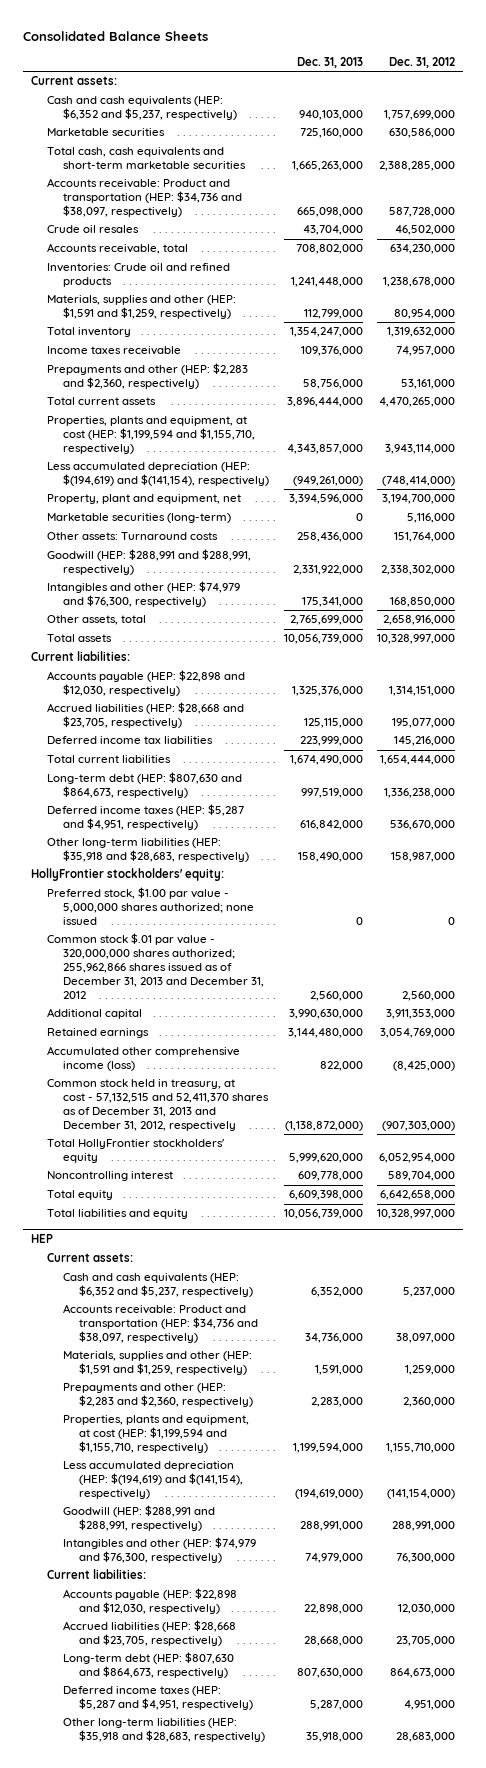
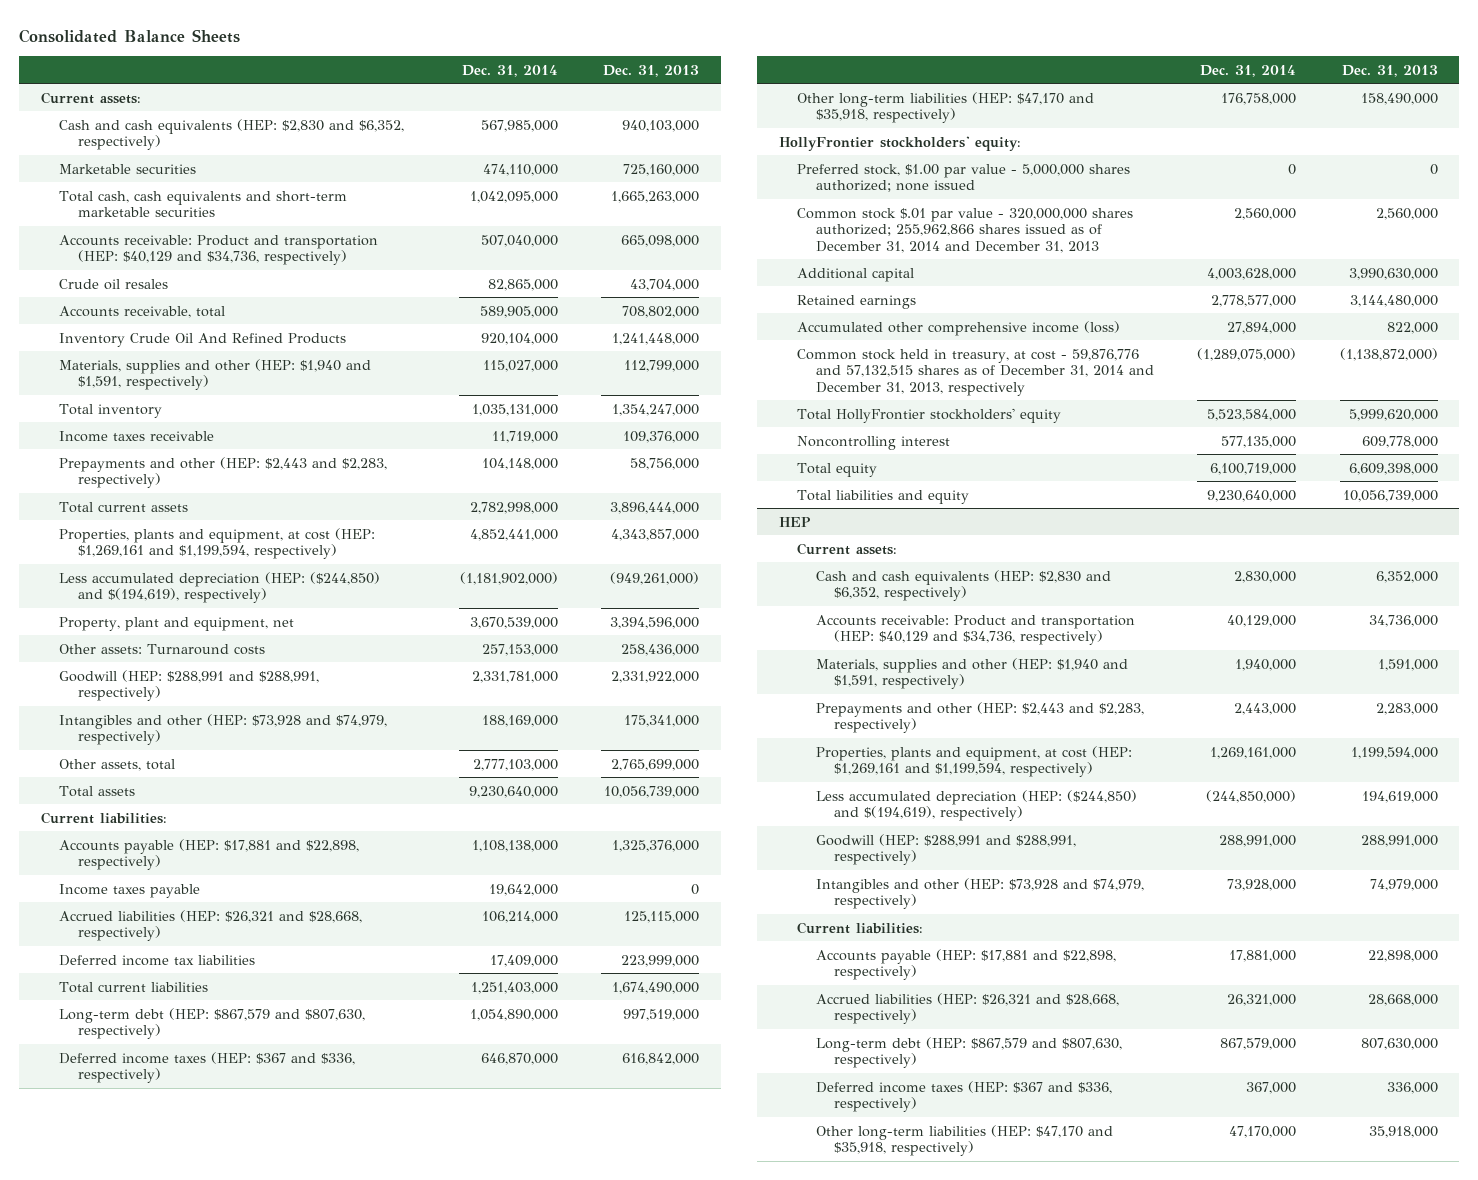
- | Dec. 31, 2013 | Dec. 31, 2012
+ | Dec. 31, 2014 | Dec. 31, 2013
- Cash and cash equivalents (HEP: $6,352 and $5,237, respectively) | 940,103,000 | 1,757,699,000
+ Cash and cash equivalents (HEP: $2,830 and $6,352, respectively) | 567,985,000 | 940,103,000
- Accounts receivable: Product and transportation (HEP: $34,736 and $38,097, respectively) | 665,098,000 | 587,728,000
+ Accounts receivable: Product and transportation (HEP: $40,129 and $34,736, respectively) | 507,040,000 | 665,098,000
- Inventories: Crude oil and refined products | 1,241,448,000 | 1,238,678,000
- Materials, supplies and other (HEP: $1,591 and $1,259, respectively) | 112,799,000 | 80,954,000
+ Inventory Crude Oil And Refined Products | 920,104,000 | 1,241,448,000
+ Materials, supplies and other (HEP: $1,940 and $1,591, respectively) | 115,027,000 | 112,799,000
- Prepayments and other (HEP: $2,283 and $2,360, respectively) | 58,756,000 | 53,161,000
+ Prepayments and other (HEP: $2,443 and $2,283, respectively) | 104,148,000 | 58,756,000
- Properties, plants and equipment, at cost (HEP: $1,199,594 and $1,155,710, respectively) | 4,343,857,000 | 3,943,114,000
- Less accumulated depreciation (HEP: $(194,619) and $(141,154), respectively) | (949,261,000) | (748,414,000)
+ Properties, plants and equipment, at cost (HEP: $1,269,161 and $1,199,594, respectively) | 4,852,441,000 | 4,343,857,000
+ Less accumulated depreciation (HEP: ($244,850) and $(194,619), respectively) | (1,181,902,000) | (949,261,000)
- Marketable securities (long-term) | 0 | 5,116,000
- Intangibles and other (HEP: $74,979 and $76,300, respectively) | 175,341,000 | 168,850,000
+ Intangibles and other (HEP: $73,928 and $74,979, respectively) | 188,169,000 | 175,341,000
- Accounts payable (HEP: $22,898 and $12,030, respectively) | 1,325,376,000 | 1,314,151,000
- Accrued liabilities (HEP: $28,668 and $23,705, respectively) | 125,115,000 | 195,077,000
+ Accounts payable (HEP: $17,881 and $22,898, respectively) | 1,108,138,000 | 1,325,376,000
+ Income taxes payable | 19,642,000 | 0
+ Accrued liabilities (HEP: $26,321 and $28,668, respectively) | 106,214,000 | 125,115,000
- Long-term debt (HEP: $807,630 and $864,673, respectively) | 997,519,000 | 1,336,238,000
- Deferred income taxes (HEP: $5,287 and $4,951, respectively) | 616,842,000 | 536,670,000
- Other long-term liabilities (HEP: $35,918 and $28,683, respectively) | 158,490,000 | 158,987,000
+ Long-term debt (HEP: $867,579 and $807,630, respectively) | 1,054,890,000 | 997,519,000
+ Deferred income taxes (HEP: $367 and $336, respectively) | 646,870,000 | 616,842,000
+ Other long-term liabilities (HEP: $47,170 and $35,918, respectively) | 176,758,000 | 158,490,000
- Common stock $.01 par value - 320,000,000 shares authorized; 255,962,866 shares issued as of December 31, 2013 and December 31, 2012 | 2,560,000 | 2,560,000
+ Common stock $.01 par value - 320,000,000 shares authorized; 255,962,866 shares issued as of December 31, 2014 and December 31, 2013 | 2,560,000 | 2,560,000
- Common stock held in treasury, at cost - 57,132,515 and 52,411,370 shares as of December 31, 2013 and December 31, 2012, respectively | (1,138,872,000) | (907,303,000)
+ Common stock held in treasury, at cost - 59,876,776 and 57,132,515 shares as of December 31, 2014 and December 31, 2013, respectively | (1,289,075,000) | (1,138,872,000)
@ HEP
- Cash and cash equivalents (HEP: $6,352 and $5,237, respectively) | 6,352,000 | 5,237,000
- Accounts receivable: Product and transportation (HEP: $34,736 and $38,097, respectively) | 34,736,000 | 38,097,000
- Materials, supplies and other (HEP: $1,591 and $1,259, respectively) | 1,591,000 | 1,259,000
- Prepayments and other (HEP: $2,283 and $2,360, respectively) | 2,283,000 | 2,360,000
- Properties, plants and equipment, at cost (HEP: $1,199,594 and $1,155,710, respectively) | 1,199,594,000 | 1,155,710,000
- Less accumulated depreciation (HEP: $(194,619) and $(141,154), respectively) | (194,619,000) | (141,154,000)
+ Cash and cash equivalents (HEP: $2,830 and $6,352, respectively) | 2,830,000 | 6,352,000
+ Accounts receivable: Product and transportation (HEP: $40,129 and $34,736, respectively) | 40,129,000 | 34,736,000
+ Materials, supplies and other (HEP: $1,940 and $1,591, respectively) | 1,940,000 | 1,591,000
+ Prepayments and other (HEP: $2,443 and $2,283, respectively) | 2,443,000 | 2,283,000
+ Properties, plants and equipment, at cost (HEP: $1,269,161 and $1,199,594, respectively) | 1,269,161,000 | 1,199,594,000
+ Less accumulated depreciation (HEP: ($244,850) and $(194,619), respectively) | (244,850,000) | 194,619,000
- Intangibles and other (HEP: $74,979 and $76,300, respectively) | 74,979,000 | 76,300,000
+ Intangibles and other (HEP: $73,928 and $74,979, respectively) | 73,928,000 | 74,979,000
- Accounts payable (HEP: $22,898 and $12,030, respectively) | 22,898,000 | 12,030,000
- Accrued liabilities (HEP: $28,668 and $23,705, respectively) | 28,668,000 | 23,705,000
- Long-term debt (HEP: $807,630 and $864,673, respectively) | 807,630,000 | 864,673,000
- Deferred income taxes (HEP: $5,287 and $4,951, respectively) | 5,287,000 | 4,951,000
- Other long-term liabilities (HEP: $35,918 and $28,683, respectively) | 35,918,000 | 28,683,000
+ Accounts payable (HEP: $17,881 and $22,898, respectively) | 17,881,000 | 22,898,000
+ Accrued liabilities (HEP: $26,321 and $28,668, respectively) | 26,321,000 | 28,668,000
+ Long-term debt (HEP: $867,579 and $807,630, respectively) | 867,579,000 | 807,630,000
+ Deferred income taxes (HEP: $367 and $336, respectively) | 367,000 | 336,000
+ Other long-term liabilities (HEP: $47,170 and $35,918, respectively) | 47,170,000 | 35,918,000

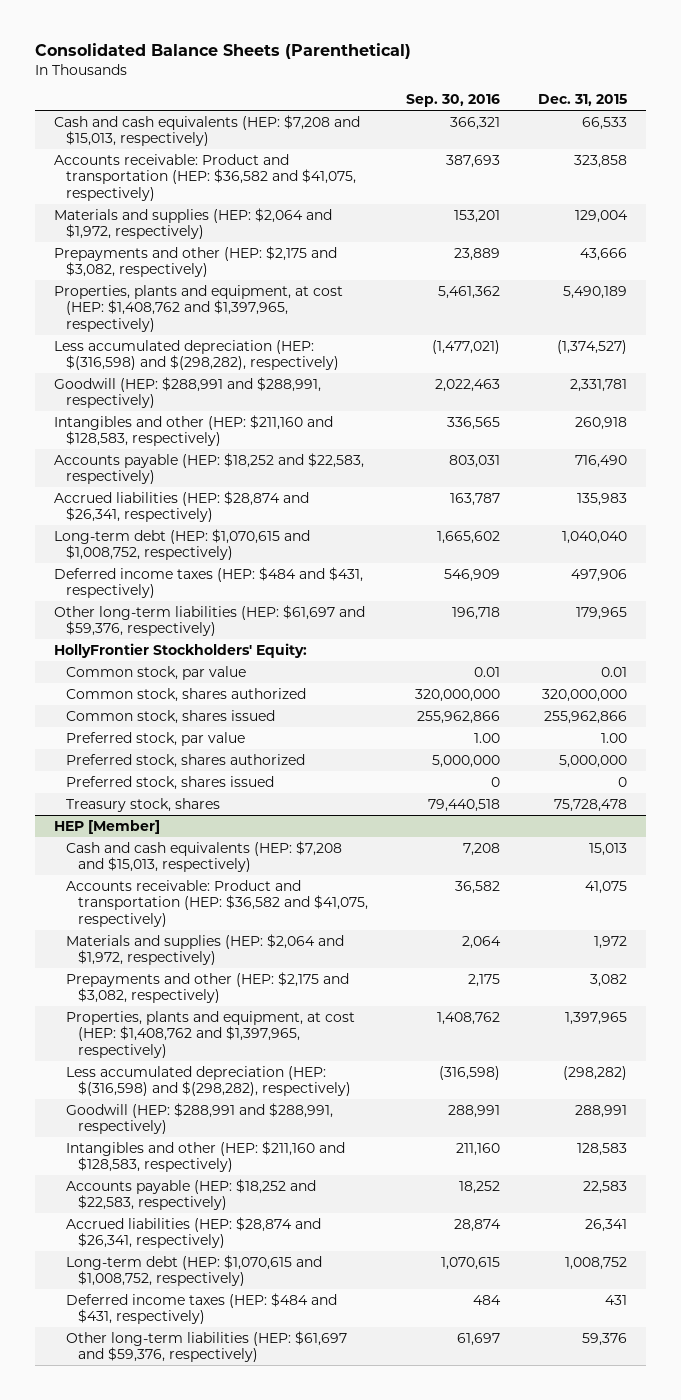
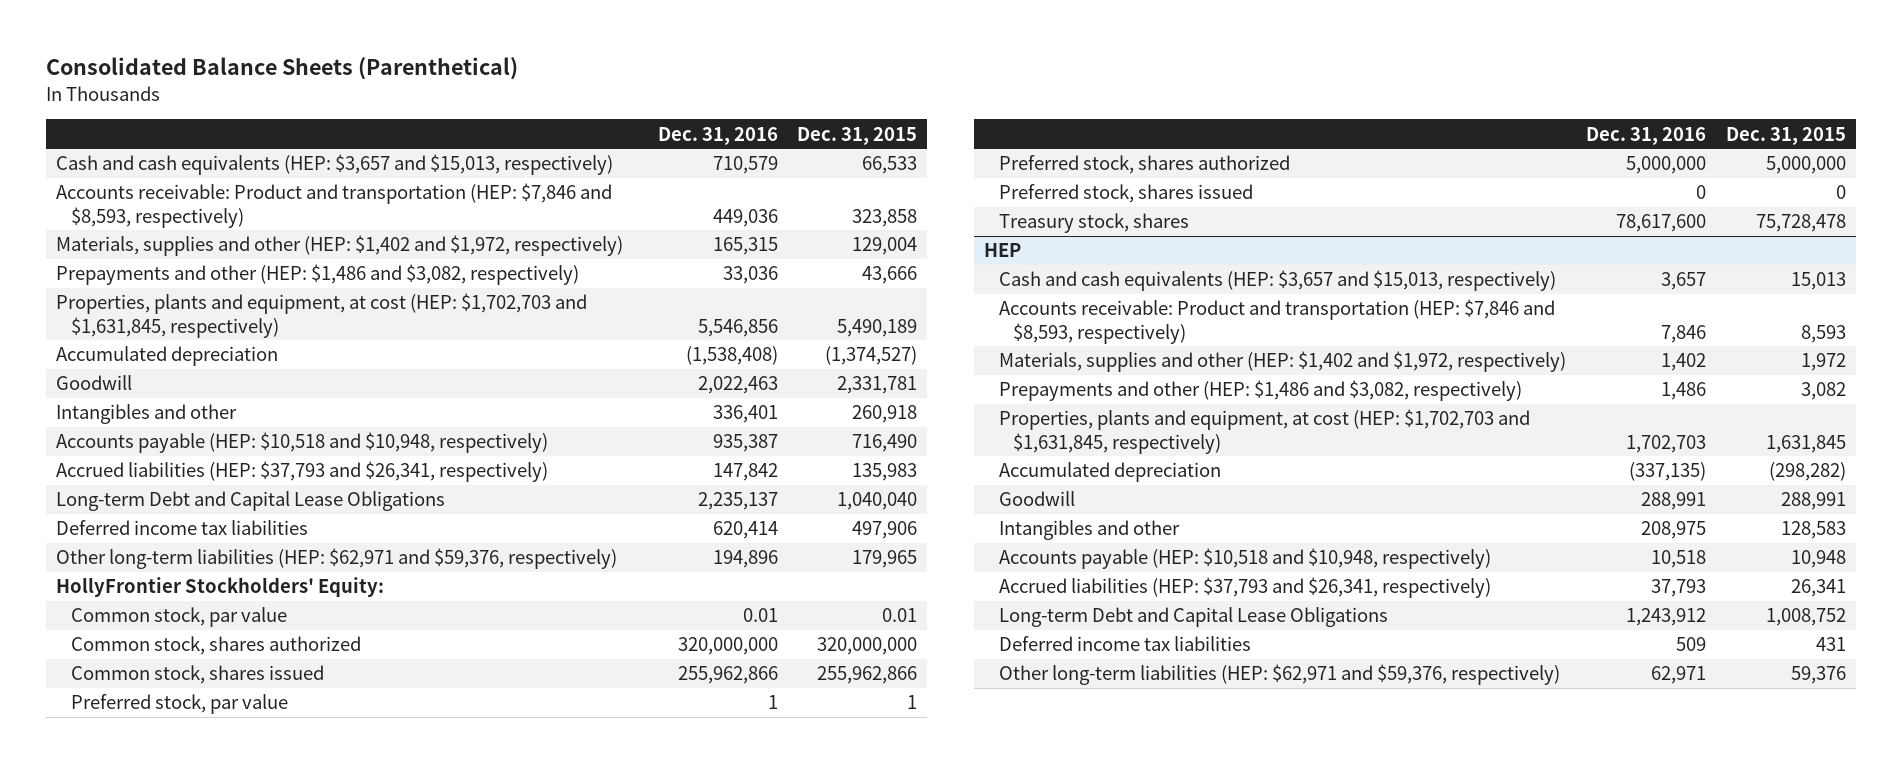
- | Sep. 30, 2016 | Dec. 31, 2015
+ | Dec. 31, 2016 | Dec. 31, 2015
- Cash and cash equivalents (HEP: $7,208 and $15,013, respectively) | 366,321 | 66,533
- Accounts receivable: Product and transportation (HEP: $36,582 and $41,075, respectively) | 387,693 | 323,858
- Materials and supplies (HEP: $2,064 and $1,972, respectively) | 153,201 | 129,004
- Prepayments and other (HEP: $2,175 and $3,082, respectively) | 23,889 | 43,666
- Properties, plants and equipment, at cost (HEP: $1,408,762 and $1,397,965, respectively) | 5,461,362 | 5,490,189
- Less accumulated depreciation (HEP: $(316,598) and $(298,282), respectively) | (1,477,021) | (1,374,527)
- Goodwill (HEP: $288,991 and $288,991, respectively) | 2,022,463 | 2,331,781
- Intangibles and other (HEP: $211,160 and $128,583, respectively) | 336,565 | 260,918
- Accounts payable (HEP: $18,252 and $22,583, respectively) | 803,031 | 716,490
- Accrued liabilities (HEP: $28,874 and $26,341, respectively) | 163,787 | 135,983
- Long-term debt (HEP: $1,070,615 and $1,008,752, respectively) | 1,665,602 | 1,040,040
- Deferred income taxes (HEP: $484 and $431, respectively) | 546,909 | 497,906
- Other long-term liabilities (HEP: $61,697 and $59,376, respectively) | 196,718 | 179,965
+ Cash and cash equivalents (HEP: $3,657 and $15,013, respectively) | 710,579 | 66,533
+ Accounts receivable: Product and transportation (HEP: $7,846 and $8,593, respectively) | 449,036 | 323,858
+ Materials, supplies and other (HEP: $1,402 and $1,972, respectively) | 165,315 | 129,004
+ Prepayments and other (HEP: $1,486 and $3,082, respectively) | 33,036 | 43,666
+ Properties, plants and equipment, at cost (HEP: $1,702,703 and $1,631,845, respectively) | 5,546,856 | 5,490,189
+ Accumulated depreciation | (1,538,408) | (1,374,527)
+ Goodwill | 2,022,463 | 2,331,781
+ Intangibles and other | 336,401 | 260,918
+ Accounts payable (HEP: $10,518 and $10,948, respectively) | 935,387 | 716,490
+ Accrued liabilities (HEP: $37,793 and $26,341, respectively) | 147,842 | 135,983
+ Long-term Debt and Capital Lease Obligations | 2,235,137 | 1,040,040
+ Deferred income tax liabilities | 620,414 | 497,906
+ Other long-term liabilities (HEP: $62,971 and $59,376, respectively) | 194,896 | 179,965
- Preferred stock, par value | 1.00 | 1.00
+ Preferred stock, par value | 1 | 1
- HEP [Member]
- Cash and cash equivalents (HEP: $7,208 and $15,013, respectively) | 7,208 | 15,013
- Accounts receivable: Product and transportation (HEP: $36,582 and $41,075, respectively) | 36,582 | 41,075
- Materials and supplies (HEP: $2,064 and $1,972, respectively) | 2,064 | 1,972
- Prepayments and other (HEP: $2,175 and $3,082, respectively) | 2,175 | 3,082
- Properties, plants and equipment, at cost (HEP: $1,408,762 and $1,397,965, respectively) | 1,408,762 | 1,397,965
- Less accumulated depreciation (HEP: $(316,598) and $(298,282), respectively) | (316,598) | (298,282)
- Goodwill (HEP: $288,991 and $288,991, respectively) | 288,991 | 288,991
- Intangibles and other (HEP: $211,160 and $128,583, respectively) | 211,160 | 128,583
- Accounts payable (HEP: $18,252 and $22,583, respectively) | 18,252 | 22,583
- Accrued liabilities (HEP: $28,874 and $26,341, respectively) | 28,874 | 26,341
- Long-term debt (HEP: $1,070,615 and $1,008,752, respectively) | 1,070,615 | 1,008,752
- Deferred income taxes (HEP: $484 and $431, respectively) | 484 | 431
- Other long-term liabilities (HEP: $61,697 and $59,376, respectively) | 61,697 | 59,376
+ HEP
+ Cash and cash equivalents (HEP: $3,657 and $15,013, respectively) | 3,657 | 15,013
+ Accounts receivable: Product and transportation (HEP: $7,846 and $8,593, respectively) | 7,846 | 8,593
+ Materials, supplies and other (HEP: $1,402 and $1,972, respectively) | 1,402 | 1,972
+ Prepayments and other (HEP: $1,486 and $3,082, respectively) | 1,486 | 3,082
+ Properties, plants and equipment, at cost (HEP: $1,702,703 and $1,631,845, respectively) | 1,702,703 | 1,631,845
+ Accumulated depreciation | (337,135) | (298,282)
+ Goodwill | 288,991 | 288,991
+ Intangibles and other | 208,975 | 128,583
+ Accounts payable (HEP: $10,518 and $10,948, respectively) | 10,518 | 10,948
+ Accrued liabilities (HEP: $37,793 and $26,341, respectively) | 37,793 | 26,341
+ Long-term Debt and Capital Lease Obligations | 1,243,912 | 1,008,752
+ Deferred income tax liabilities | 509 | 431
+ Other long-term liabilities (HEP: $62,971 and $59,376, respectively) | 62,971 | 59,376

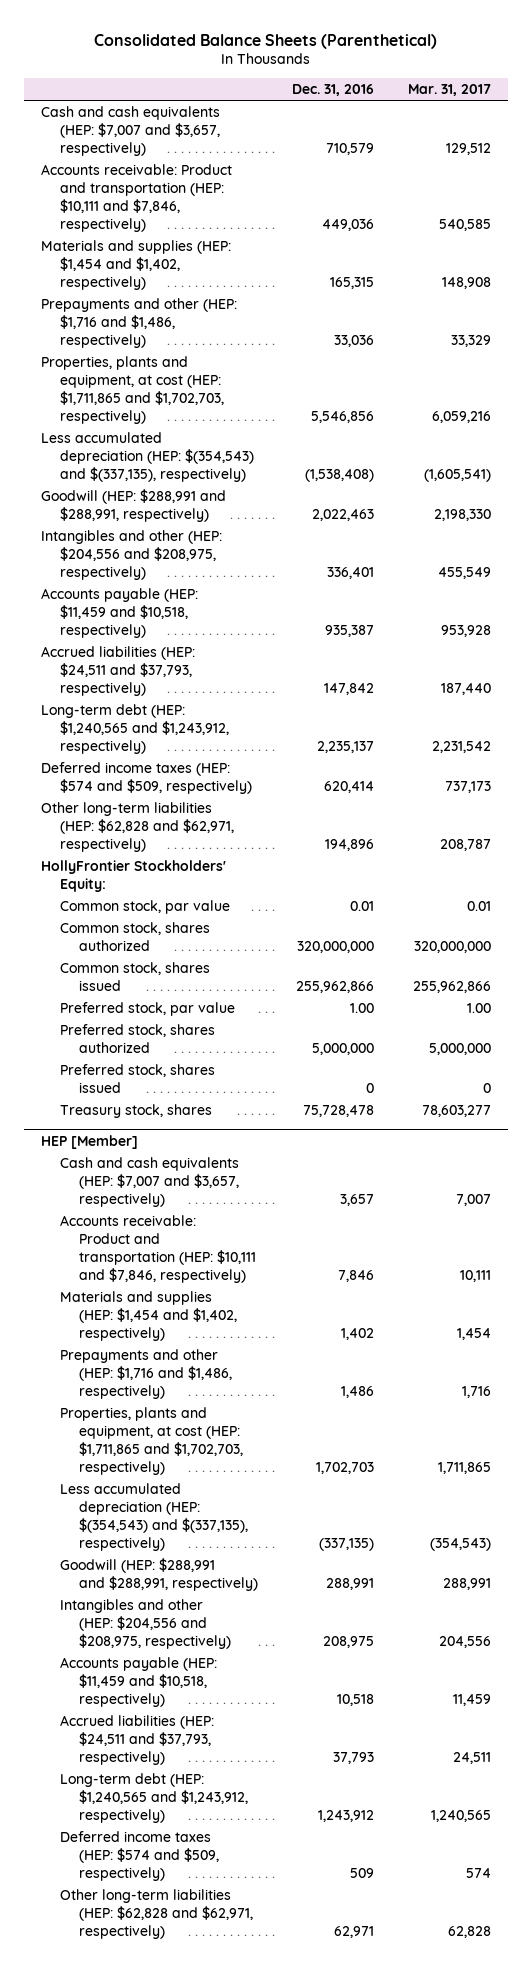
- | Dec. 31, 2016 | Dec. 31, 2015
+ | Dec. 31, 2016 | Mar. 31, 2017
- Cash and cash equivalents (HEP: $3,657 and $15,013, respectively) | 710,579 | 66,533
- Accounts receivable: Product and transportation (HEP: $7,846 and $8,593, respectively) | 449,036 | 323,858
- Materials, supplies and other (HEP: $1,402 and $1,972, respectively) | 165,315 | 129,004
- Prepayments and other (HEP: $1,486 and $3,082, respectively) | 33,036 | 43,666
- Properties, plants and equipment, at cost (HEP: $1,702,703 and $1,631,845, respectively) | 5,546,856 | 5,490,189
- Accumulated depreciation | (1,538,408) | (1,374,527)
- Goodwill | 2,022,463 | 2,331,781
- Intangibles and other | 336,401 | 260,918
- Accounts payable (HEP: $10,518 and $10,948, respectively) | 935,387 | 716,490
- Accrued liabilities (HEP: $37,793 and $26,341, respectively) | 147,842 | 135,983
- Long-term Debt and Capital Lease Obligations | 2,235,137 | 1,040,040
- Deferred income tax liabilities | 620,414 | 497,906
- Other long-term liabilities (HEP: $62,971 and $59,376, respectively) | 194,896 | 179,965
+ Cash and cash equivalents (HEP: $7,007 and $3,657, respectively) | 710,579 | 129,512
+ Accounts receivable: Product and transportation (HEP: $10,111 and $7,846, respectively) | 449,036 | 540,585
+ Materials and supplies (HEP: $1,454 and $1,402, respectively) | 165,315 | 148,908
+ Prepayments and other (HEP: $1,716 and $1,486, respectively) | 33,036 | 33,329
+ Properties, plants and equipment, at cost (HEP: $1,711,865 and $1,702,703, respectively) | 5,546,856 | 6,059,216
+ Less accumulated depreciation (HEP: $(354,543) and $(337,135), respectively) | (1,538,408) | (1,605,541)
+ Goodwill (HEP: $288,991 and $288,991, respectively) | 2,022,463 | 2,198,330
+ Intangibles and other (HEP: $204,556 and $208,975, respectively) | 336,401 | 455,549
+ Accounts payable (HEP: $11,459 and $10,518, respectively) | 935,387 | 953,928
+ Accrued liabilities (HEP: $24,511 and $37,793, respectively) | 147,842 | 187,440
+ Long-term debt (HEP: $1,240,565 and $1,243,912, respectively) | 2,235,137 | 2,231,542
+ Deferred income taxes (HEP: $574 and $509, respectively) | 620,414 | 737,173
+ Other long-term liabilities (HEP: $62,828 and $62,971, respectively) | 194,896 | 208,787
- Preferred stock, par value | 1 | 1
+ Preferred stock, par value | 1.00 | 1.00
- Treasury stock, shares | 78,617,600 | 75,728,478
- HEP
- Cash and cash equivalents (HEP: $3,657 and $15,013, respectively) | 3,657 | 15,013
- Accounts receivable: Product and transportation (HEP: $7,846 and $8,593, respectively) | 7,846 | 8,593
- Materials, supplies and other (HEP: $1,402 and $1,972, respectively) | 1,402 | 1,972
- Prepayments and other (HEP: $1,486 and $3,082, respectively) | 1,486 | 3,082
- Properties, plants and equipment, at cost (HEP: $1,702,703 and $1,631,845, respectively) | 1,702,703 | 1,631,845
- Accumulated depreciation | (337,135) | (298,282)
- Goodwill | 288,991 | 288,991
- Intangibles and other | 208,975 | 128,583
- Accounts payable (HEP: $10,518 and $10,948, respectively) | 10,518 | 10,948
- Accrued liabilities (HEP: $37,793 and $26,341, respectively) | 37,793 | 26,341
- Long-term Debt and Capital Lease Obligations | 1,243,912 | 1,008,752
- Deferred income tax liabilities | 509 | 431
- Other long-term liabilities (HEP: $62,971 and $59,376, respectively) | 62,971 | 59,376
+ Treasury stock, shares | 75,728,478 | 78,603,277
+ HEP [Member]
+ Cash and cash equivalents (HEP: $7,007 and $3,657, respectively) | 3,657 | 7,007
+ Accounts receivable: Product and transportation (HEP: $10,111 and $7,846, respectively) | 7,846 | 10,111
+ Materials and supplies (HEP: $1,454 and $1,402, respectively) | 1,402 | 1,454
+ Prepayments and other (HEP: $1,716 and $1,486, respectively) | 1,486 | 1,716
+ Properties, plants and equipment, at cost (HEP: $1,711,865 and $1,702,703, respectively) | 1,702,703 | 1,711,865
+ Less accumulated depreciation (HEP: $(354,543) and $(337,135), respectively) | (337,135) | (354,543)
+ Goodwill (HEP: $288,991 and $288,991, respectively) | 288,991 | 288,991
+ Intangibles and other (HEP: $204,556 and $208,975, respectively) | 208,975 | 204,556
+ Accounts payable (HEP: $11,459 and $10,518, respectively) | 10,518 | 11,459
+ Accrued liabilities (HEP: $24,511 and $37,793, respectively) | 37,793 | 24,511
+ Long-term debt (HEP: $1,240,565 and $1,243,912, respectively) | 1,243,912 | 1,240,565
+ Deferred income taxes (HEP: $574 and $509, respectively) | 509 | 574
+ Other long-term liabilities (HEP: $62,828 and $62,971, respectively) | 62,971 | 62,828

